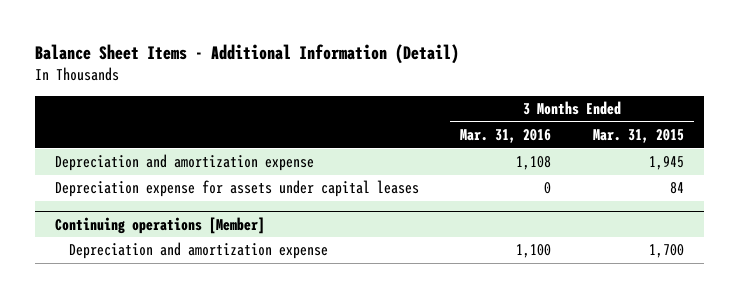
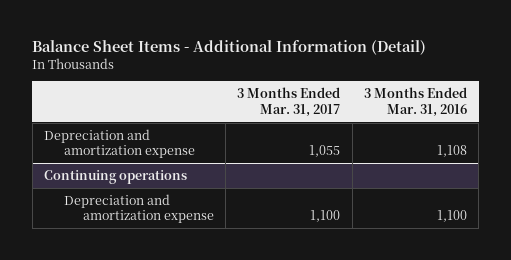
- | 3 Months Ended Mar. 31, 2016 | 3 Months Ended Mar. 31, 2015
+ | 3 Months Ended Mar. 31, 2017 | 3 Months Ended Mar. 31, 2016
- Depreciation expense for assets under capital leases | 0 | 84
- Continuing operations [Member]
+ Continuing operations

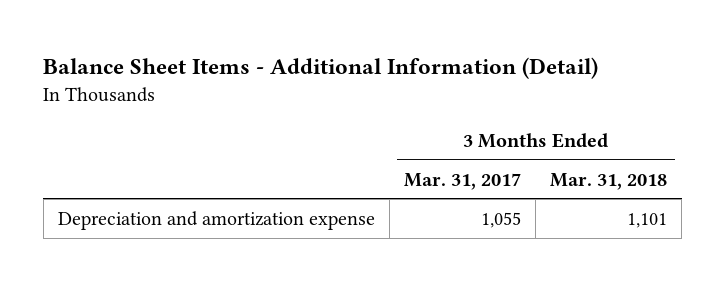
- | 3 Months Ended Mar. 31, 2017 | 3 Months Ended Mar. 31, 2016
+ | 3 Months Ended Mar. 31, 2017 | 3 Months Ended Mar. 31, 2018
- Continuing operations
- Depreciation and amortization expense | 1,100 | 1,100

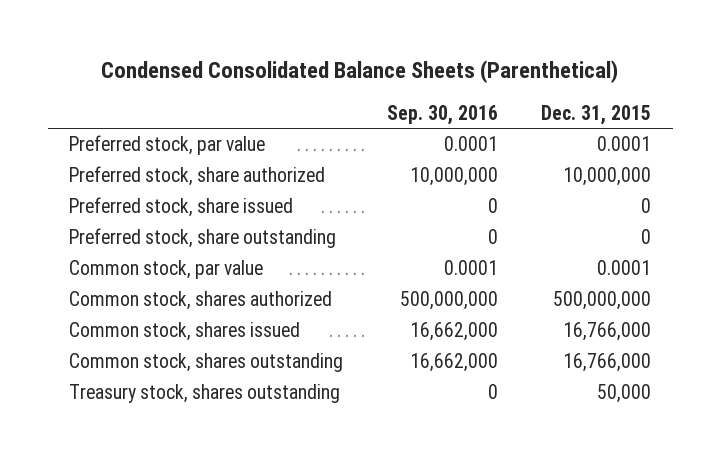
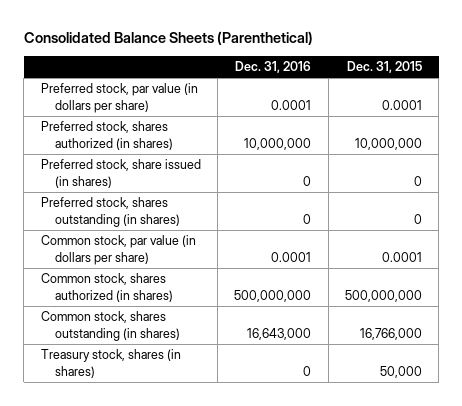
- Condensed Consolidated Balance Sheets (Parenthetical)
+ Consolidated Balance Sheets (Parenthetical)
- | Sep. 30, 2016 | Dec. 31, 2015
+ | Dec. 31, 2016 | Dec. 31, 2015
- Preferred stock, par value | 0.0001 | 0.0001
- Preferred stock, share authorized | 10,000,000 | 10,000,000
- Preferred stock, share issued | 0 | 0
- Preferred stock, share outstanding | 0 | 0
- Common stock, par value | 0.0001 | 0.0001
- Common stock, shares authorized | 500,000,000 | 500,000,000
- Common stock, shares issued | 16,662,000 | 16,766,000
- Common stock, shares outstanding | 16,662,000 | 16,766,000
- Treasury stock, shares outstanding | 0 | 50,000
+ Preferred stock, par value (in dollars per share) | 0.0001 | 0.0001
+ Preferred stock, shares authorized (in shares) | 10,000,000 | 10,000,000
+ Preferred stock, share issued (in shares) | 0 | 0
+ Preferred stock, shares outstanding (in shares) | 0 | 0
+ Common stock, par value (in dollars per share) | 0.0001 | 0.0001
+ Common stock, shares authorized (in shares) | 500,000,000 | 500,000,000
+ Common stock, shares outstanding (in shares) | 16,643,000 | 16,766,000
+ Treasury stock, shares (in shares) | 0 | 50,000

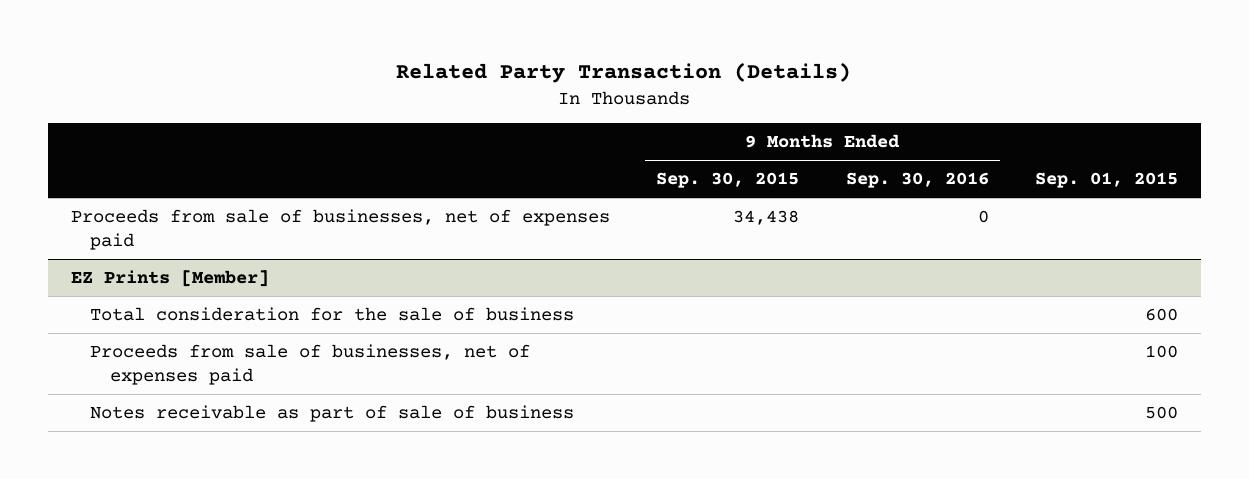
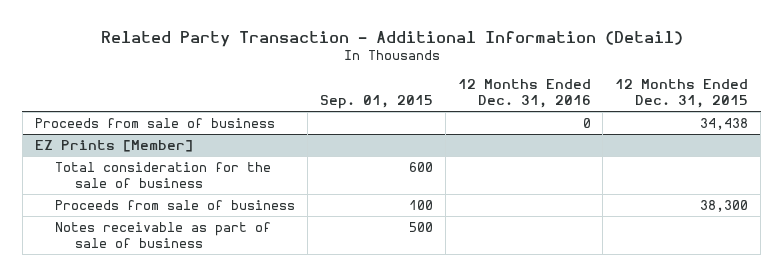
- Related Party Transaction (Details)
+ Related Party Transaction - Additional Information (Detail)
- | 9 Months Ended Sep. 30, 2015 | 9 Months Ended Sep. 30, 2016 | Sep. 01, 2015
+ | Sep. 01, 2015 | 12 Months Ended Dec. 31, 2016 | 12 Months Ended Dec. 31, 2015
- Proceeds from sale of businesses, net of expenses paid | 34,438 | 0 |
+ Proceeds from sale of business | | 0 | 34,438
@ EZ Prints [Member]
- Proceeds from sale of businesses, net of expenses paid | | | 100
+ Proceeds from sale of business | 100 | | 38,300

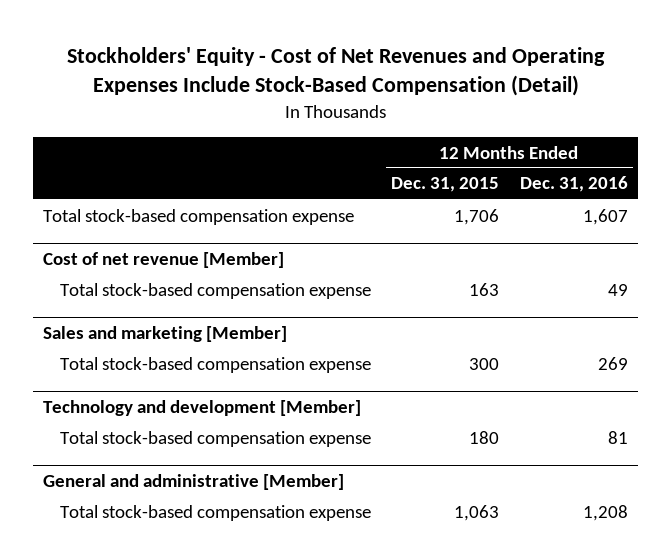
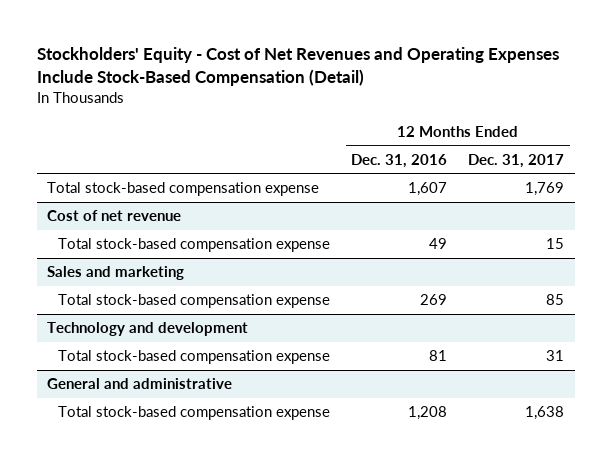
- | 12 Months Ended Dec. 31, 2015 | 12 Months Ended Dec. 31, 2016
+ | 12 Months Ended Dec. 31, 2016 | 12 Months Ended Dec. 31, 2017
- Cost of net revenue [Member]
+ Cost of net revenue
- Sales and marketing [Member]
+ Sales and marketing
- Technology and development [Member]
+ Technology and development
- General and administrative [Member]
+ General and administrative

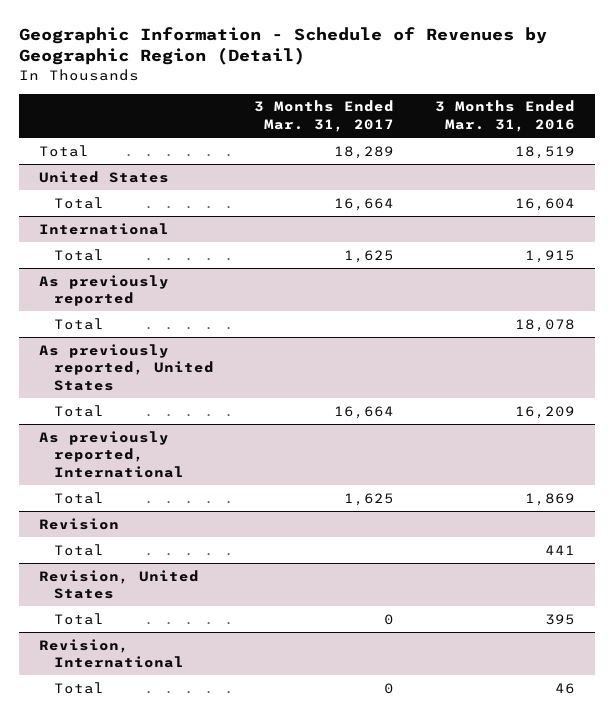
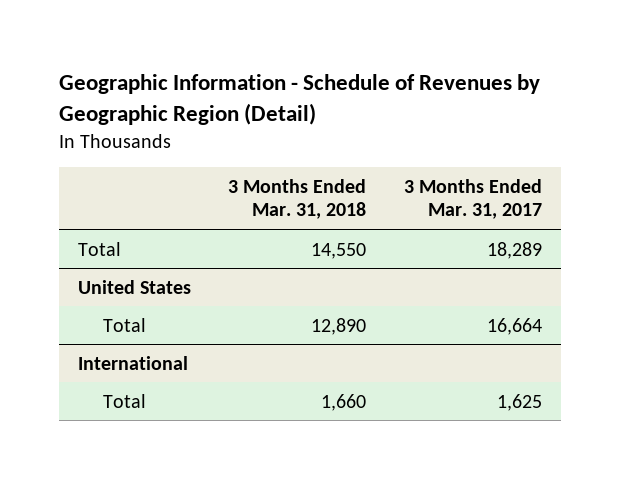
- | 3 Months Ended Mar. 31, 2017 | 3 Months Ended Mar. 31, 2016
+ | 3 Months Ended Mar. 31, 2018 | 3 Months Ended Mar. 31, 2017
- As previously reported
- Total | | 18,078
- As previously reported, United States
- Total | 16,664 | 16,209
- As previously reported, International
- Total | 1,625 | 1,869
- Revision
- Total | | 441
- Revision, United States
- Total | 0 | 395
- Revision, International
- Total | 0 | 46

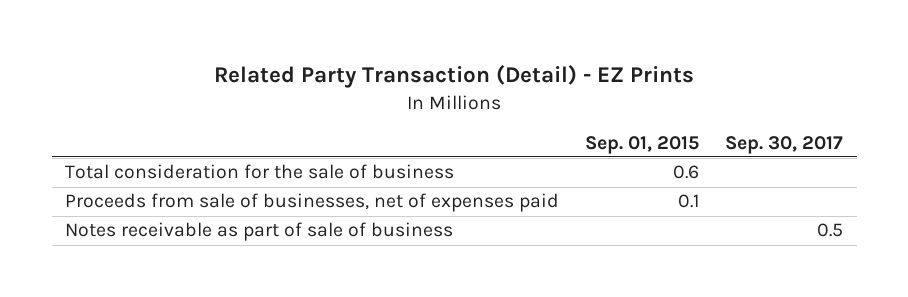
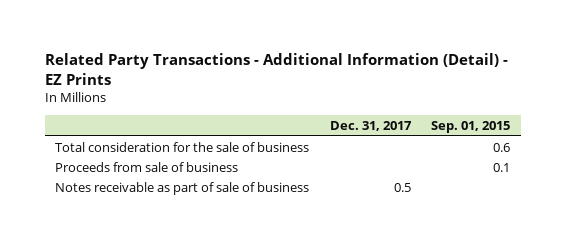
- Related Party Transaction (Detail) - EZ Prints
+ Related Party Transactions - Additional Information (Detail) - EZ Prints
- | Sep. 01, 2015 | Sep. 30, 2017
+ | Dec. 31, 2017 | Sep. 01, 2015
- Proceeds from sale of businesses, net of expenses paid | 0.1 |
+ Proceeds from sale of business | | 0.1

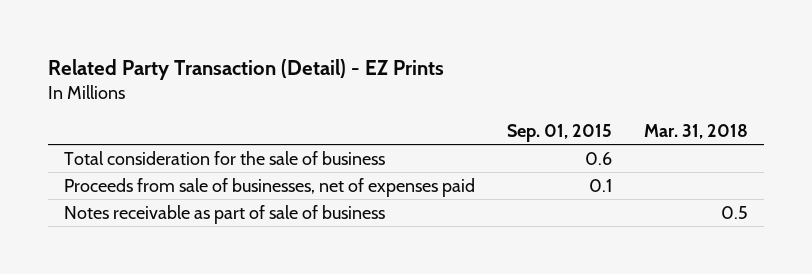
- Related Party Transactions - Additional Information (Detail) - EZ Prints
+ Related Party Transaction (Detail) - EZ Prints
- | Dec. 31, 2017 | Sep. 01, 2015
+ | Sep. 01, 2015 | Mar. 31, 2018
- Proceeds from sale of business | | 0.1
+ Proceeds from sale of businesses, net of expenses paid | 0.1 |

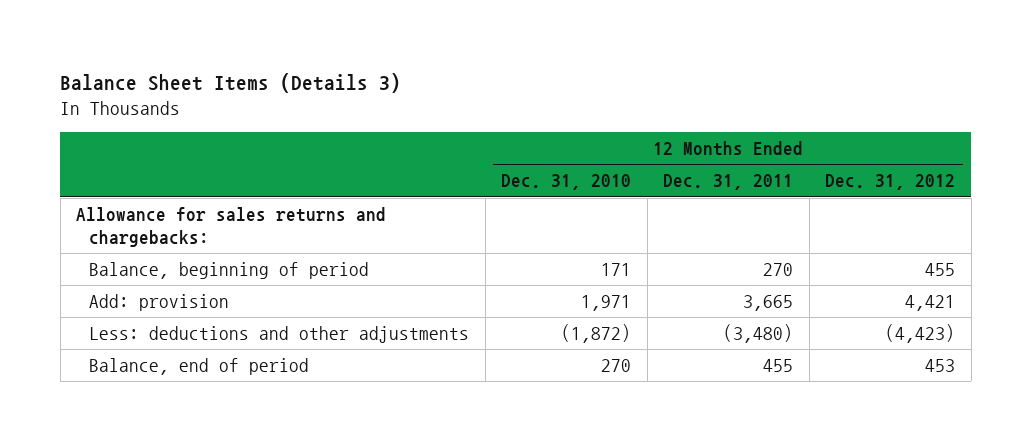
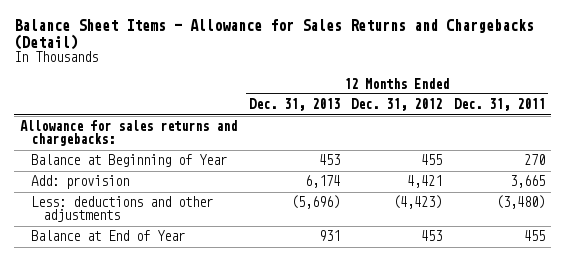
- Balance Sheet Items (Details 3)
+ Balance Sheet Items - Allowance for Sales Returns and Chargebacks (Detail)
- | 12 Months Ended Dec. 31, 2010 | 12 Months Ended Dec. 31, 2011 | 12 Months Ended Dec. 31, 2012
+ | 12 Months Ended Dec. 31, 2013 | 12 Months Ended Dec. 31, 2012 | 12 Months Ended Dec. 31, 2011
- Balance, beginning of period | 171 | 270 | 455
+ Balance at Beginning of Year | 453 | 455 | 270
- Balance, end of period | 270 | 455 | 453
+ Balance at End of Year | 931 | 453 | 455

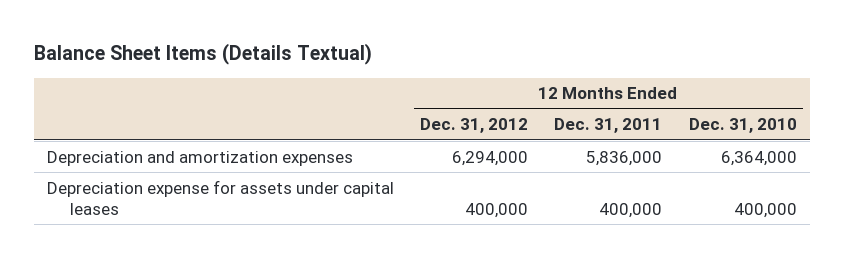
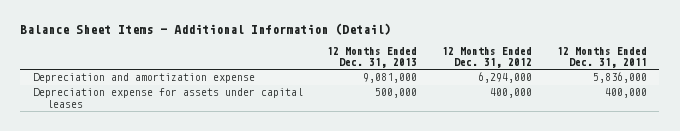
- Balance Sheet Items (Details Textual)
+ Balance Sheet Items - Additional Information (Detail)
- | 12 Months Ended Dec. 31, 2012 | 12 Months Ended Dec. 31, 2011 | 12 Months Ended Dec. 31, 2010
+ | 12 Months Ended Dec. 31, 2013 | 12 Months Ended Dec. 31, 2012 | 12 Months Ended Dec. 31, 2011
- Depreciation and amortization expenses | 6,294,000 | 5,836,000 | 6,364,000
+ Depreciation and amortization expense | 9,081,000 | 6,294,000 | 5,836,000

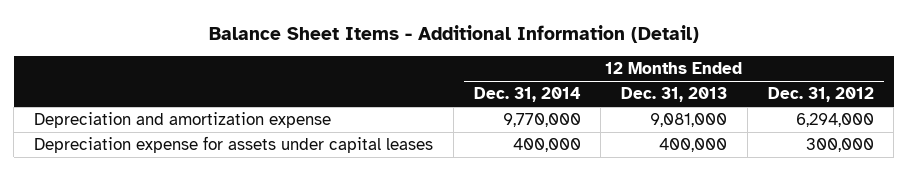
- | 12 Months Ended Dec. 31, 2013 | 12 Months Ended Dec. 31, 2012 | 12 Months Ended Dec. 31, 2011
+ | 12 Months Ended Dec. 31, 2014 | 12 Months Ended Dec. 31, 2013 | 12 Months Ended Dec. 31, 2012
- Depreciation expense for assets under capital leases | 500,000 | 400,000 | 400,000
+ Depreciation expense for assets under capital leases | 400,000 | 400,000 | 300,000

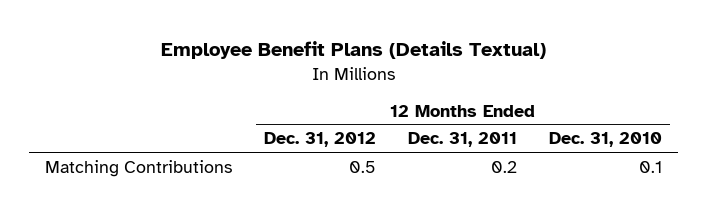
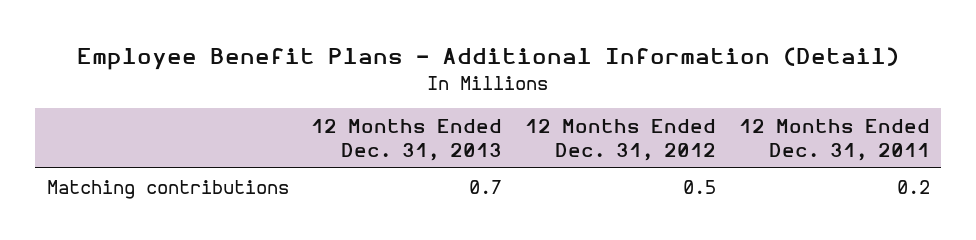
- Employee Benefit Plans (Details Textual)
+ Employee Benefit Plans - Additional Information (Detail)
- | 12 Months Ended Dec. 31, 2012 | 12 Months Ended Dec. 31, 2011 | 12 Months Ended Dec. 31, 2010
+ | 12 Months Ended Dec. 31, 2013 | 12 Months Ended Dec. 31, 2012 | 12 Months Ended Dec. 31, 2011
- Matching Contributions | 0.5 | 0.2 | 0.1
+ Matching contributions | 0.7 | 0.5 | 0.2

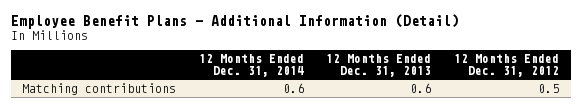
- | 12 Months Ended Dec. 31, 2013 | 12 Months Ended Dec. 31, 2012 | 12 Months Ended Dec. 31, 2011
+ | 12 Months Ended Dec. 31, 2014 | 12 Months Ended Dec. 31, 2013 | 12 Months Ended Dec. 31, 2012
- Matching contributions | 0.7 | 0.5 | 0.2
+ Matching contributions | 0.6 | 0.6 | 0.5

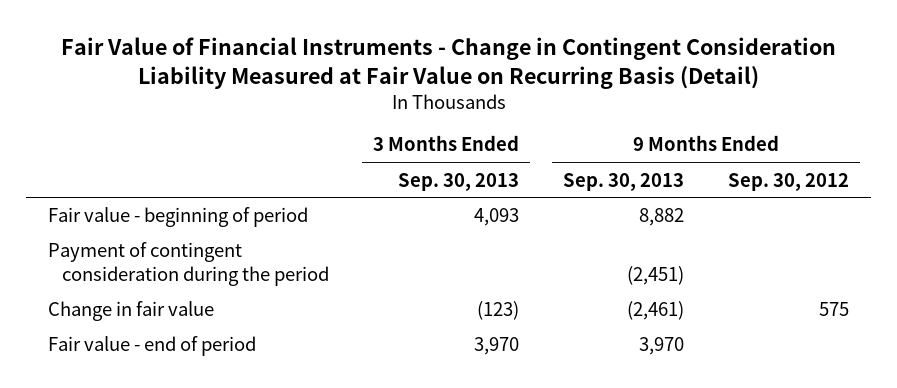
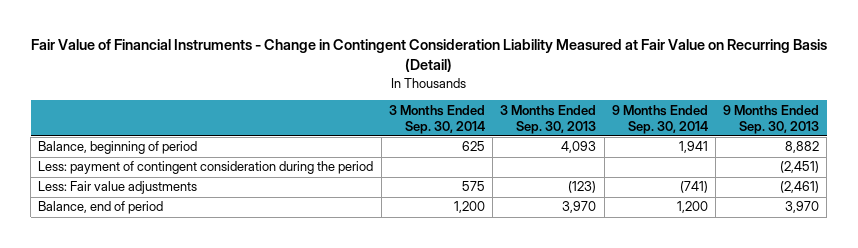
- | 3 Months Ended Sep. 30, 2013 | 9 Months Ended Sep. 30, 2013 | 9 Months Ended Sep. 30, 2012
+ | 3 Months Ended Sep. 30, 2014 | 3 Months Ended Sep. 30, 2013 | 9 Months Ended Sep. 30, 2014 | 9 Months Ended Sep. 30, 2013
- Fair value - beginning of period | 4,093 | 8,882 |
- Payment of contingent consideration during the period | | (2,451) |
- Change in fair value | (123) | (2,461) | 575
- Fair value - end of period | 3,970 | 3,970 |
+ Balance, beginning of period | 625 | 4,093 | 1,941 | 8,882
+ Less: payment of contingent consideration during the period | | | | (2,451)
+ Less: Fair value adjustments | 575 | (123) | (741) | (2,461)
+ Balance, end of period | 1,200 | 3,970 | 1,200 | 3,970

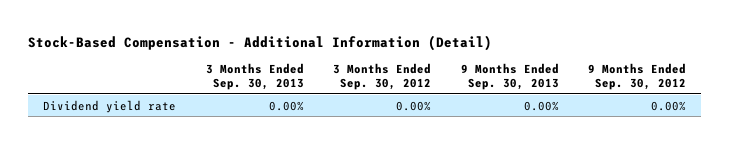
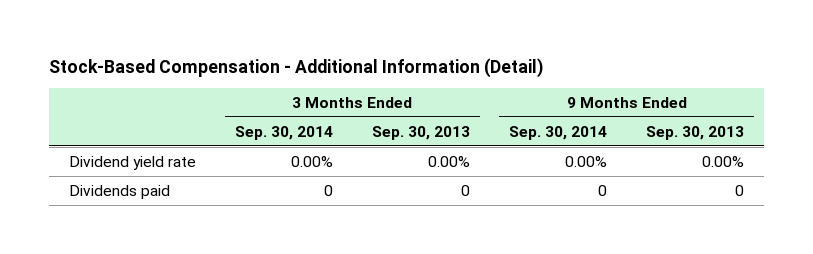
- | 3 Months Ended Sep. 30, 2013 | 3 Months Ended Sep. 30, 2012 | 9 Months Ended Sep. 30, 2013 | 9 Months Ended Sep. 30, 2012
+ | 3 Months Ended Sep. 30, 2014 | 3 Months Ended Sep. 30, 2013 | 9 Months Ended Sep. 30, 2014 | 9 Months Ended Sep. 30, 2013
+ Dividends paid | 0 | 0 | 0 | 0

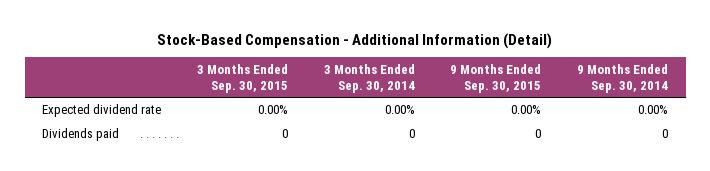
- | 3 Months Ended Sep. 30, 2014 | 3 Months Ended Sep. 30, 2013 | 9 Months Ended Sep. 30, 2014 | 9 Months Ended Sep. 30, 2013
+ | 3 Months Ended Sep. 30, 2015 | 3 Months Ended Sep. 30, 2014 | 9 Months Ended Sep. 30, 2015 | 9 Months Ended Sep. 30, 2014
- Dividend yield rate | 0.00% | 0.00% | 0.00% | 0.00%
+ Expected dividend rate | 0.00% | 0.00% | 0.00% | 0.00%

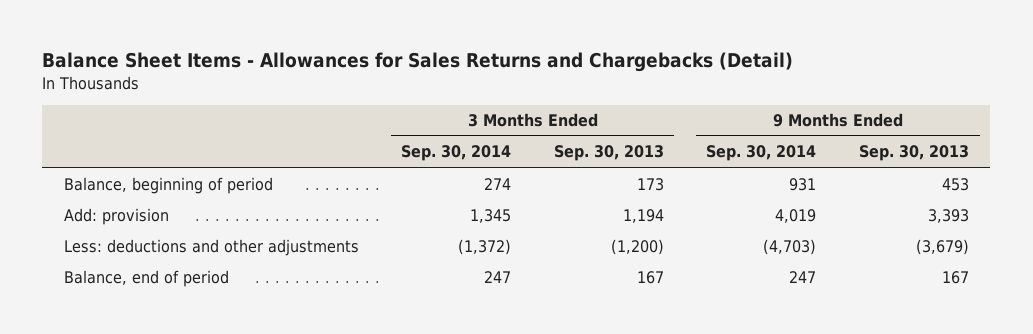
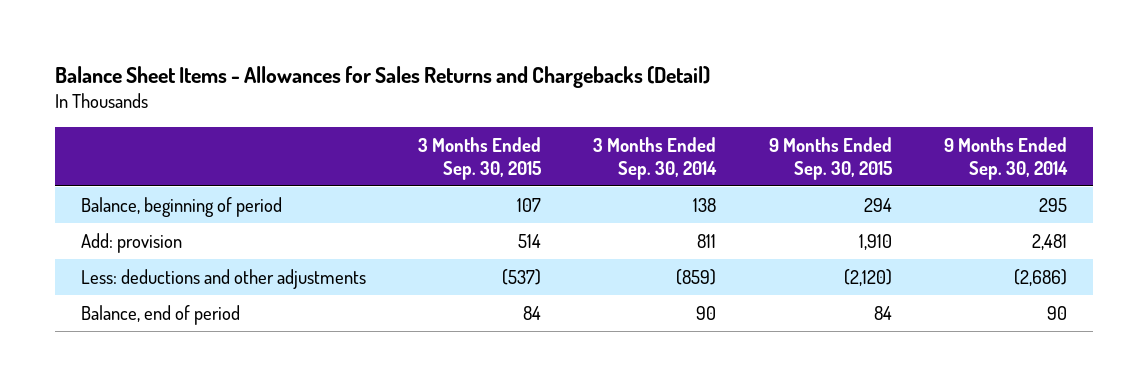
- | 3 Months Ended Sep. 30, 2014 | 3 Months Ended Sep. 30, 2013 | 9 Months Ended Sep. 30, 2014 | 9 Months Ended Sep. 30, 2013
+ | 3 Months Ended Sep. 30, 2015 | 3 Months Ended Sep. 30, 2014 | 9 Months Ended Sep. 30, 2015 | 9 Months Ended Sep. 30, 2014
- Balance, beginning of period | 274 | 173 | 931 | 453
- Add: provision | 1,345 | 1,194 | 4,019 | 3,393
- Less: deductions and other adjustments | (1,372) | (1,200) | (4,703) | (3,679)
- Balance, end of period | 247 | 167 | 247 | 167
+ Balance, beginning of period | 107 | 138 | 294 | 295
+ Add: provision | 514 | 811 | 1,910 | 2,481
+ Less: deductions and other adjustments | (537) | (859) | (2,120) | (2,686)
+ Balance, end of period | 84 | 90 | 84 | 90

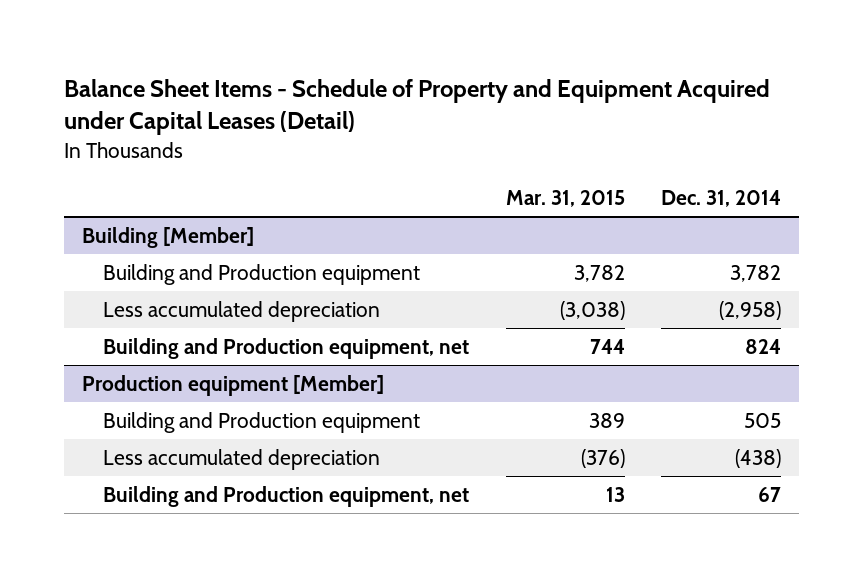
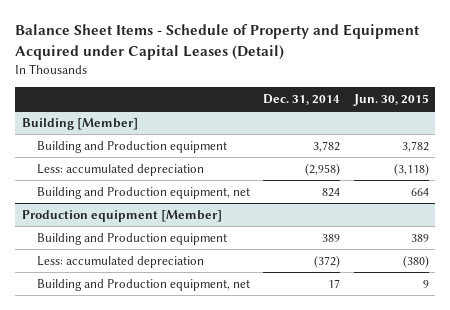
- | Mar. 31, 2015 | Dec. 31, 2014
+ | Dec. 31, 2014 | Jun. 30, 2015
@ Building [Member]
- Less accumulated depreciation | (3,038) | (2,958)
+ Less: accumulated depreciation | (2,958) | (3,118)
@ Production equipment [Member]
- Building and Production equipment | 389 | 505
- Less accumulated depreciation | (376) | (438)
- Building and Production equipment, net | 13 | 67
+ Building and Production equipment | 389 | 389
+ Less: accumulated depreciation | (372) | (380)
+ Building and Production equipment, net | 17 | 9

